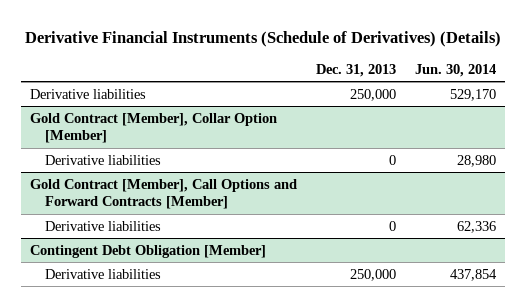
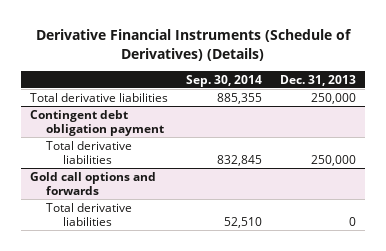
- | Dec. 31, 2013 | Jun. 30, 2014
+ | Sep. 30, 2014 | Dec. 31, 2013
- Derivative liabilities | 250,000 | 529,170
- Gold Contract [Member], Collar Option [Member]
- Derivative liabilities | 0 | 28,980
- Gold Contract [Member], Call Options and Forward Contracts [Member]
- Derivative liabilities | 0 | 62,336
- Contingent Debt Obligation [Member]
- Derivative liabilities | 250,000 | 437,854
+ Total derivative liabilities | 885,355 | 250,000
+ Contingent debt obligation payment
+ Total derivative liabilities | 832,845 | 250,000
+ Gold call options and forwards
+ Total derivative liabilities | 52,510 | 0

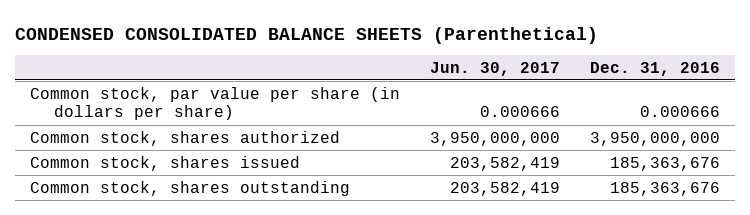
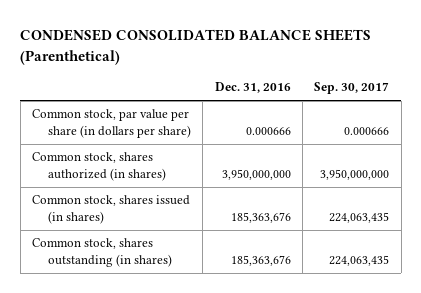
- | Jun. 30, 2017 | Dec. 31, 2016
+ | Dec. 31, 2016 | Sep. 30, 2017
- Common stock, shares authorized | 3,950,000,000 | 3,950,000,000
- Common stock, shares issued | 203,582,419 | 185,363,676
- Common stock, shares outstanding | 203,582,419 | 185,363,676
+ Common stock, shares authorized (in shares) | 3,950,000,000 | 3,950,000,000
+ Common stock, shares issued (in shares) | 185,363,676 | 224,063,435
+ Common stock, shares outstanding (in shares) | 185,363,676 | 224,063,435

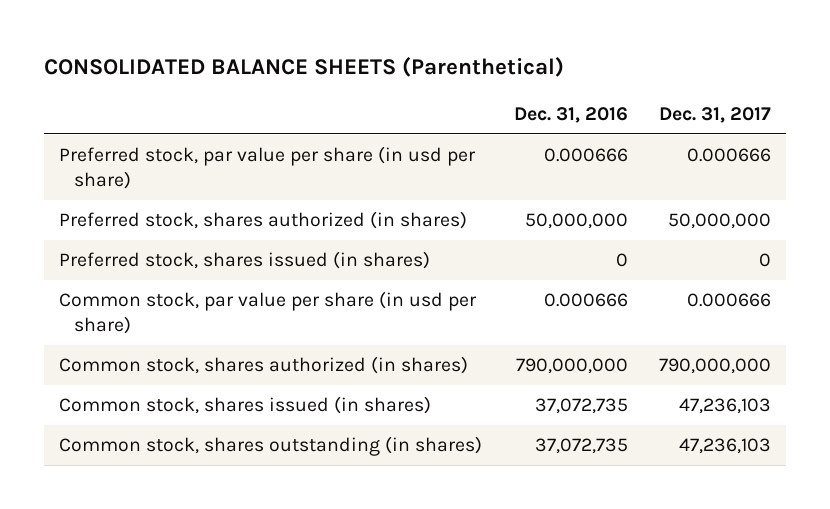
- CONDENSED CONSOLIDATED BALANCE SHEETS (Parenthetical)
+ CONSOLIDATED BALANCE SHEETS (Parenthetical)
- | Dec. 31, 2016 | Sep. 30, 2017
+ | Dec. 31, 2016 | Dec. 31, 2017
- Common stock, par value per share (in dollars per share) | 0.000666 | 0.000666
- Common stock, shares authorized (in shares) | 3,950,000,000 | 3,950,000,000
- Common stock, shares issued (in shares) | 185,363,676 | 224,063,435
- Common stock, shares outstanding (in shares) | 185,363,676 | 224,063,435
+ Preferred stock, par value per share (in usd per share) | 0.000666 | 0.000666
+ Preferred stock, shares authorized (in shares) | 50,000,000 | 50,000,000
+ Preferred stock, shares issued (in shares) | 0 | 0
+ Common stock, par value per share (in usd per share) | 0.000666 | 0.000666
+ Common stock, shares authorized (in shares) | 790,000,000 | 790,000,000
+ Common stock, shares issued (in shares) | 37,072,735 | 47,236,103
+ Common stock, shares outstanding (in shares) | 37,072,735 | 47,236,103

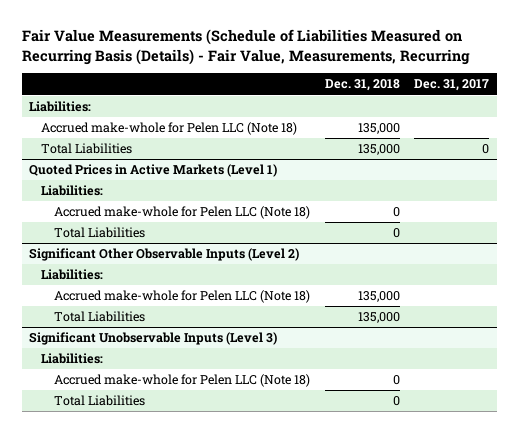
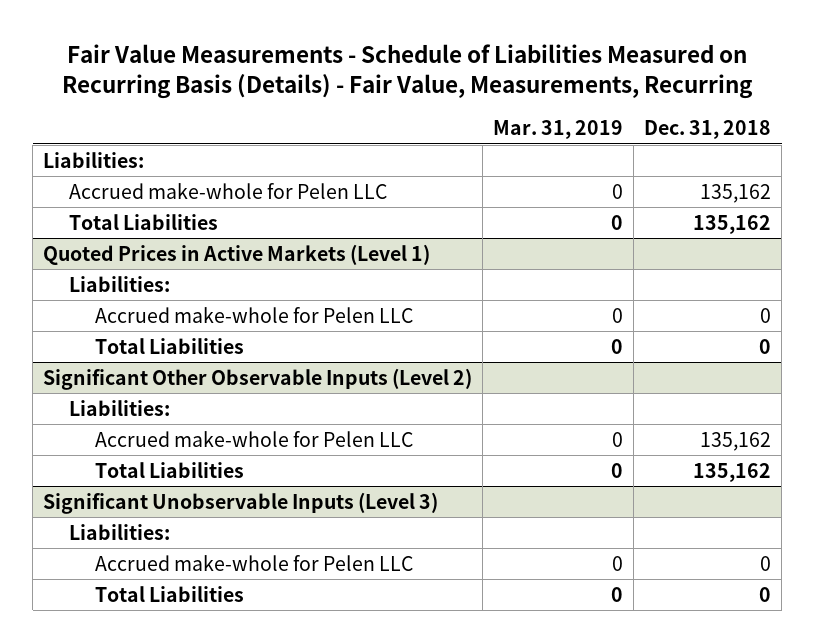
- Fair Value Measurements (Schedule of Liabilities Measured on Recurring Basis (Details) - Fair Value, Measurements, Recurring
+ Fair Value Measurements - Schedule of Liabilities Measured on Recurring Basis (Details) - Fair Value, Measurements, Recurring
- | Dec. 31, 2018 | Dec. 31, 2017
+ | Mar. 31, 2019 | Dec. 31, 2018
- Accrued make-whole for Pelen LLC (Note 18) | 135,000 |
- Total Liabilities | 135,000 | 0
+ Accrued make-whole for Pelen LLC | 0 | 135,162
+ Total Liabilities | 0 | 135,162
@ Quoted Prices in Active Markets (Level 1)
- Accrued make-whole for Pelen LLC (Note 18) | 0 |
+ Accrued make-whole for Pelen LLC | 0 | 0
@ Significant Other Observable Inputs (Level 2)
- Accrued make-whole for Pelen LLC (Note 18) | 135,000 |
- Total Liabilities | 135,000 |
+ Accrued make-whole for Pelen LLC | 0 | 135,162
+ Total Liabilities | 0 | 135,162
@ Significant Unobservable Inputs (Level 3)
- Accrued make-whole for Pelen LLC (Note 18) | 0 |
+ Accrued make-whole for Pelen LLC | 0 | 0

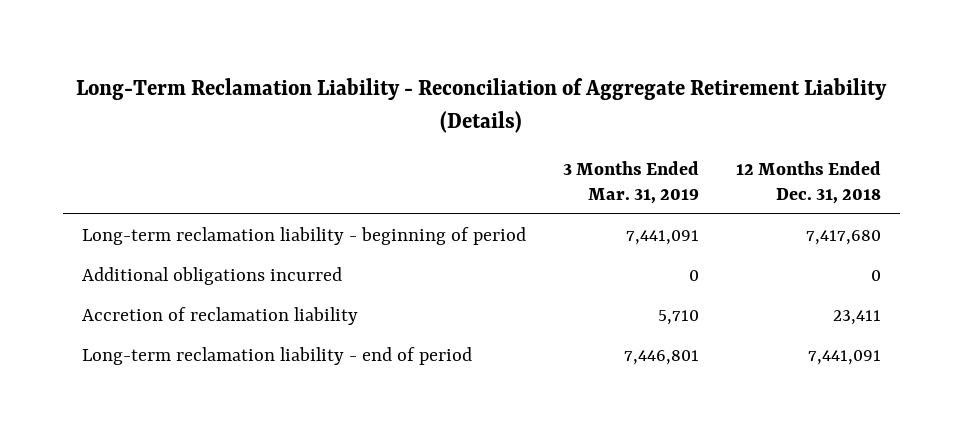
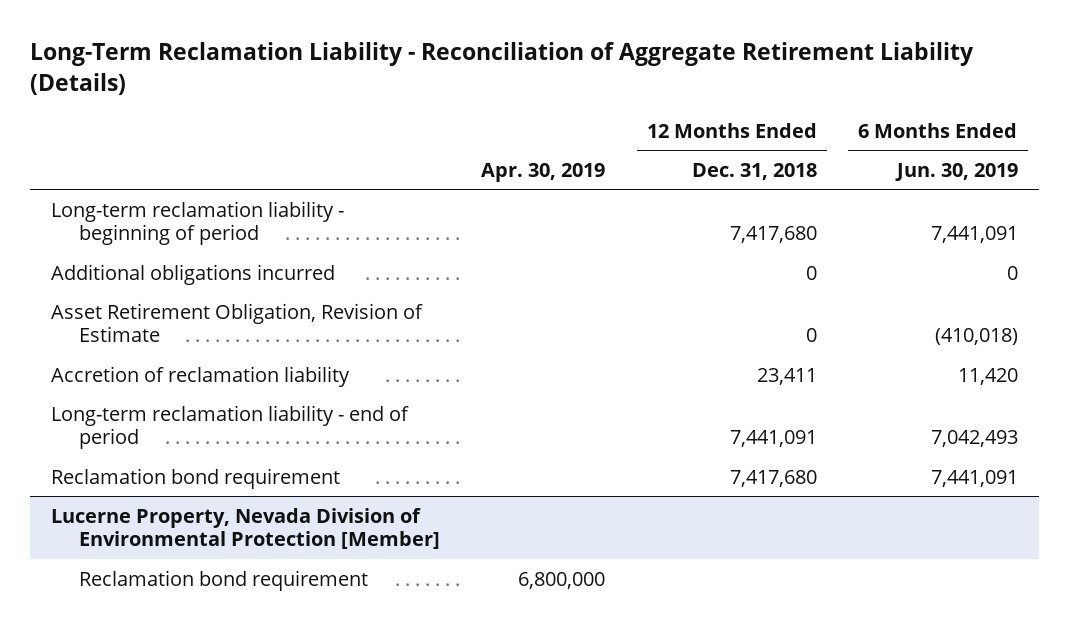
- | 3 Months Ended Mar. 31, 2019 | 12 Months Ended Dec. 31, 2018
+ | Apr. 30, 2019 | 12 Months Ended Dec. 31, 2018 | 6 Months Ended Jun. 30, 2019
+ Asset Retirement Obligation, Revision of Estimate | | 0 | (410,018)
+ Reclamation bond requirement | | 7,417,680 | 7,441,091
+ Lucerne Property, Nevada Division of Environmental Protection [Member]
+ Reclamation bond requirement | 6,800,000 | |

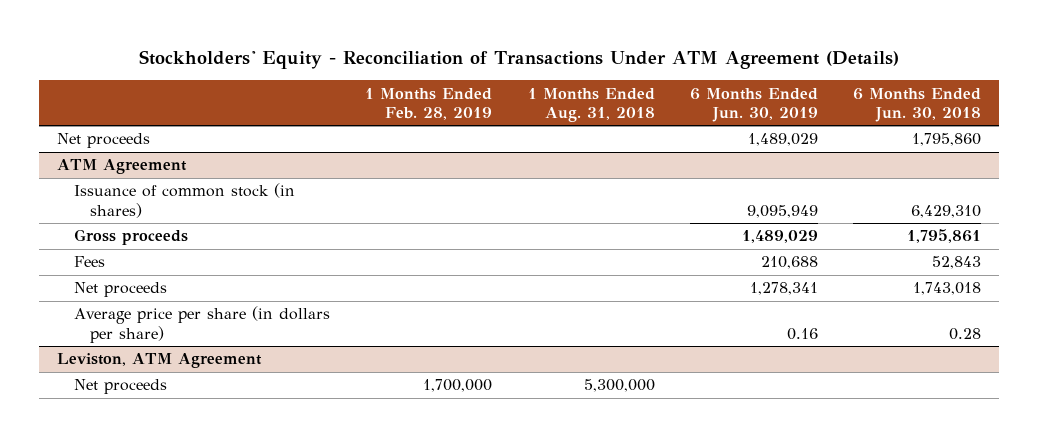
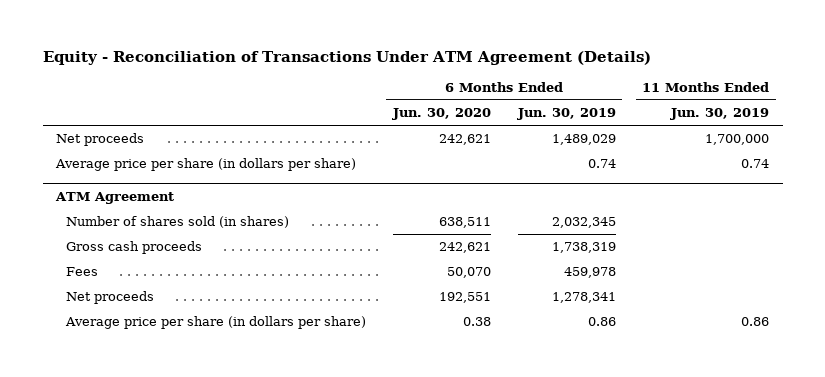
- Stockholders' Equity - Reconciliation of Transactions Under ATM Agreement (Details)
+ Equity - Reconciliation of Transactions Under ATM Agreement (Details)
- | 1 Months Ended Feb. 28, 2019 | 1 Months Ended Aug. 31, 2018 | 6 Months Ended Jun. 30, 2019 | 6 Months Ended Jun. 30, 2018
+ | 6 Months Ended Jun. 30, 2020 | 6 Months Ended Jun. 30, 2019 | 11 Months Ended Jun. 30, 2019
+ Average price per share (in dollars per share) | | 0.74 | 0.74
@ ATM Agreement
- Issuance of common stock (in shares) | | | 9,095,949 | 6,429,310
- Gross proceeds | | | 1,489,029 | 1,795,861
- Fees | | | 210,688 | 52,843
+ Number of shares sold (in shares) | 638,511 | 2,032,345 |
+ Gross cash proceeds | 242,621 | 1,738,319 |
+ Fees | 50,070 | 459,978 |
- Average price per share (in dollars per share) | | | 0.16 | 0.28
- Leviston, ATM Agreement
- Net proceeds | 1,700,000 | 5,300,000 | |
@ ATM Agreement
+ Average price per share (in dollars per share) | 0.38 | 0.86 | 0.86

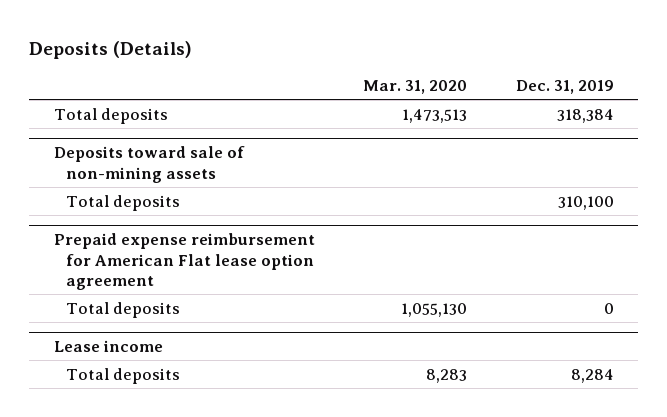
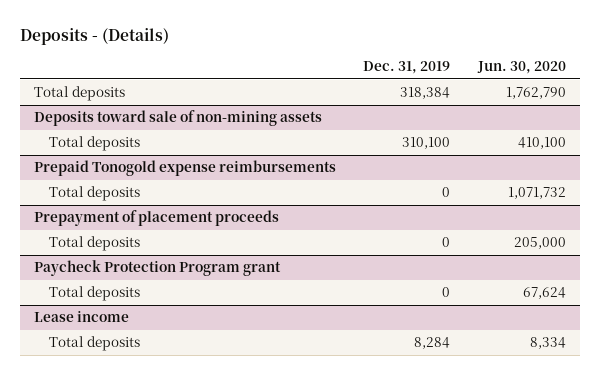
- Deposits (Details)
+ Deposits - (Details)
- | Mar. 31, 2020 | Dec. 31, 2019
+ | Dec. 31, 2019 | Jun. 30, 2020
- Prepaid expense reimbursement for American Flat lease option agreement
+ Prepaid Tonogold expense reimbursements
+ Prepayment of placement proceeds
+ Total deposits | 0 | 205,000
+ Paycheck Protection Program grant
+ Total deposits | 0 | 67,624

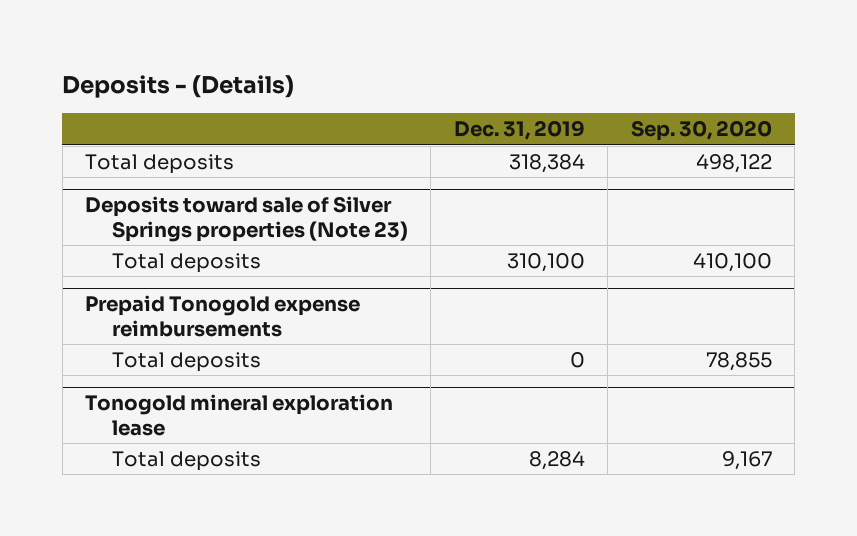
- | Dec. 31, 2019 | Jun. 30, 2020
+ | Dec. 31, 2019 | Sep. 30, 2020
- Deposits toward sale of non-mining assets
+ Deposits toward sale of Silver Springs properties (Note 23)
- Prepayment of placement proceeds
- Total deposits | 0 | 205,000
- Paycheck Protection Program grant
- Total deposits | 0 | 67,624
- Lease income
+ Tonogold mineral exploration lease

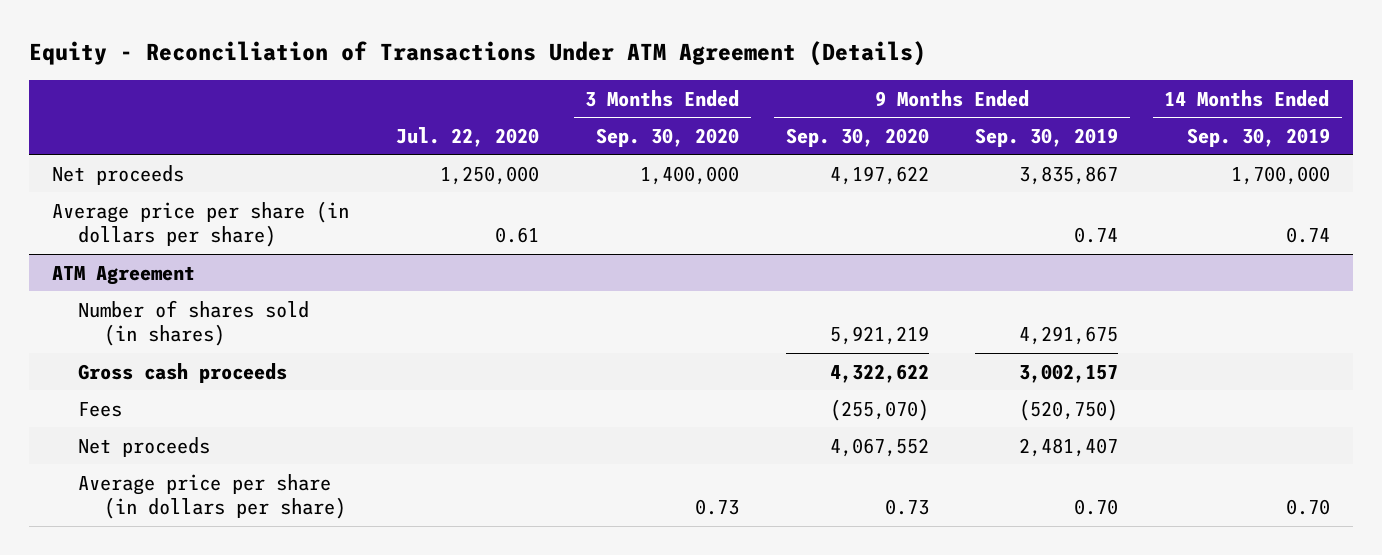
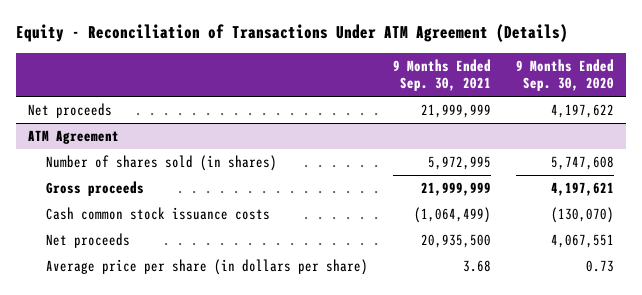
- | Jul. 22, 2020 | 3 Months Ended Sep. 30, 2020 | 9 Months Ended Sep. 30, 2020 | 9 Months Ended Sep. 30, 2019 | 14 Months Ended Sep. 30, 2019
+ | 9 Months Ended Sep. 30, 2021 | 9 Months Ended Sep. 30, 2020
- Average price per share (in dollars per share) | 0.61 | | | 0.74 | 0.74
@ ATM Agreement
- Number of shares sold (in shares) | | | 5,921,219 | 4,291,675 |
- Gross cash proceeds | | | 4,322,622 | 3,002,157 |
- Fees | | | (255,070) | (520,750) |
- Net proceeds | | | 4,067,552 | 2,481,407 |
+ Number of shares sold (in shares) | 5,972,995 | 5,747,608
+ Gross proceeds | 21,999,999 | 4,197,621
+ Cash common stock issuance costs | (1,064,499) | (130,070)
+ Net proceeds | 20,935,500 | 4,067,551

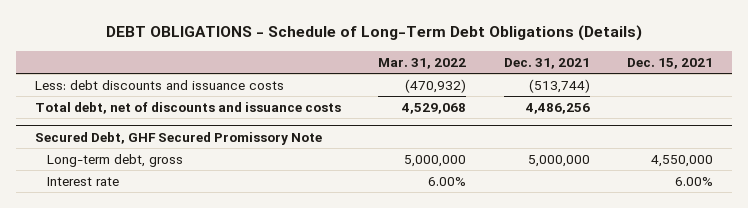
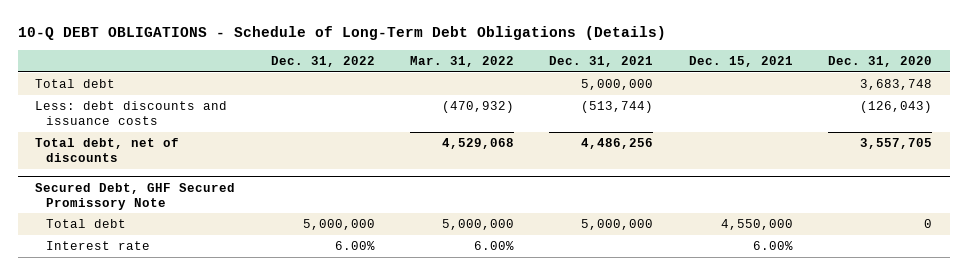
- DEBT OBLIGATIONS - Schedule of Long-Term Debt Obligations (Details)
+ 10-Q DEBT OBLIGATIONS - Schedule of Long-Term Debt Obligations (Details)
- | Mar. 31, 2022 | Dec. 31, 2021 | Dec. 15, 2021
+ | Dec. 31, 2022 | Mar. 31, 2022 | Dec. 31, 2021 | Dec. 15, 2021 | Dec. 31, 2020
+ Total debt | | | 5,000,000 | | 3,683,748
- Total debt, net of discounts and issuance costs | 4,529,068 | 4,486,256 |
+ Total debt, net of discounts | | 4,529,068 | 4,486,256 | | 3,557,705
@ Secured Debt, GHF Secured Promissory Note
- Long-term debt, gross | 5,000,000 | 5,000,000 | 4,550,000
+ Total debt | 5,000,000 | 5,000,000 | 5,000,000 | 4,550,000 | 0

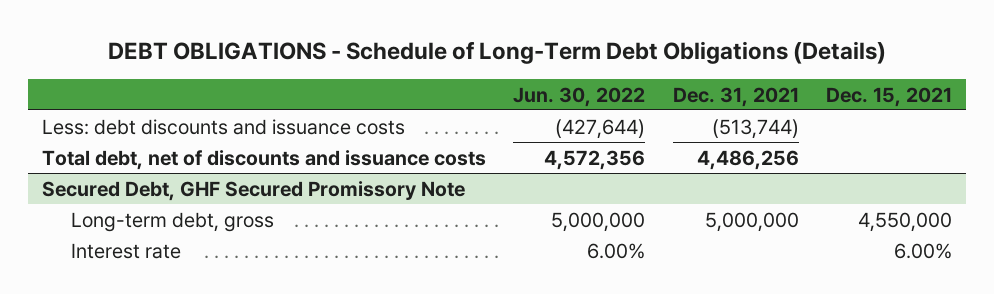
- 10-Q DEBT OBLIGATIONS - Schedule of Long-Term Debt Obligations (Details)
+ DEBT OBLIGATIONS - Schedule of Long-Term Debt Obligations (Details)
- | Dec. 31, 2022 | Mar. 31, 2022 | Dec. 31, 2021 | Dec. 15, 2021 | Dec. 31, 2020
+ | Jun. 30, 2022 | Dec. 31, 2021 | Dec. 15, 2021
- Total debt | | | 5,000,000 | | 3,683,748
- Total debt, net of discounts | | 4,529,068 | 4,486,256 | | 3,557,705
+ Total debt, net of discounts and issuance costs | 4,572,356 | 4,486,256 |
@ Secured Debt, GHF Secured Promissory Note
- Total debt | 5,000,000 | 5,000,000 | 5,000,000 | 4,550,000 | 0
+ Long-term debt, gross | 5,000,000 | 5,000,000 | 4,550,000

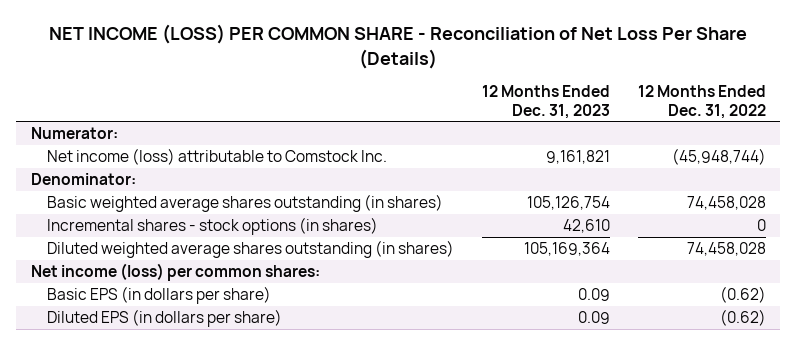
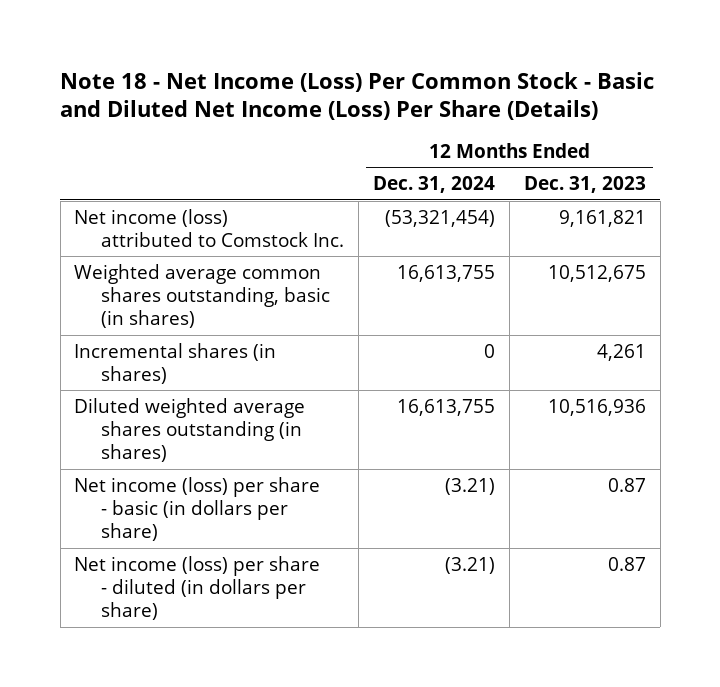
- NET INCOME (LOSS) PER COMMON SHARE - Reconciliation of Net Loss Per Share (Details)
+ Note 18 - Net Income (Loss) Per Common Stock - Basic and Diluted Net Income (Loss) Per Share (Details)
- | 12 Months Ended Dec. 31, 2023 | 12 Months Ended Dec. 31, 2022
+ | 12 Months Ended Dec. 31, 2024 | 12 Months Ended Dec. 31, 2023
- Numerator:
- Net income (loss) attributable to Comstock Inc. | 9,161,821 | (45,948,744)
- Denominator:
- Basic weighted average shares outstanding (in shares) | 105,126,754 | 74,458,028
- Incremental shares - stock options (in shares) | 42,610 | 0
- Diluted weighted average shares outstanding (in shares) | 105,169,364 | 74,458,028
- Net income (loss) per common shares:
- Basic EPS (in dollars per share) | 0.09 | (0.62)
- Diluted EPS (in dollars per share) | 0.09 | (0.62)
+ Net income (loss) attributed to Comstock Inc. | (53,321,454) | 9,161,821
+ Weighted average common shares outstanding, basic (in shares) | 16,613,755 | 10,512,675
+ Incremental shares (in shares) | 0 | 4,261
+ Diluted weighted average shares outstanding (in shares) | 16,613,755 | 10,516,936
+ Net income (loss) per share - basic (in dollars per share) | (3.21) | 0.87
+ Net income (loss) per share - diluted (in dollars per share) | (3.21) | 0.87

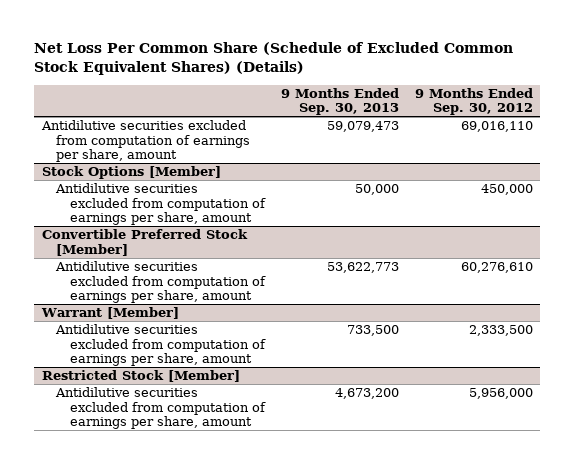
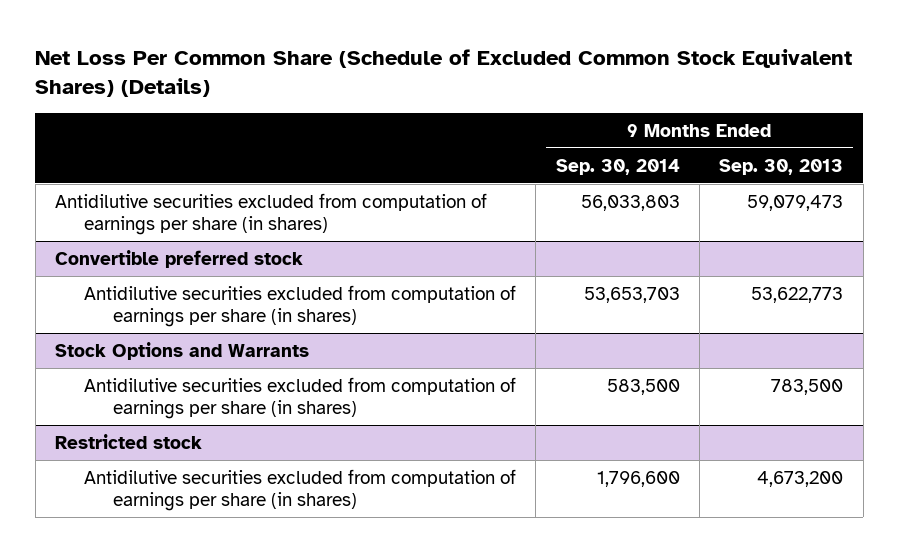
- | 9 Months Ended Sep. 30, 2013 | 9 Months Ended Sep. 30, 2012
+ | 9 Months Ended Sep. 30, 2014 | 9 Months Ended Sep. 30, 2013
- Antidilutive securities excluded from computation of earnings per share, amount | 59,079,473 | 69,016,110
- Stock Options [Member]
- Antidilutive securities excluded from computation of earnings per share, amount | 50,000 | 450,000
- Convertible Preferred Stock [Member]
- Antidilutive securities excluded from computation of earnings per share, amount | 53,622,773 | 60,276,610
- Warrant [Member]
- Antidilutive securities excluded from computation of earnings per share, amount | 733,500 | 2,333,500
- Restricted Stock [Member]
- Antidilutive securities excluded from computation of earnings per share, amount | 4,673,200 | 5,956,000
+ Antidilutive securities excluded from computation of earnings per share (in shares) | 56,033,803 | 59,079,473
+ Convertible preferred stock
+ Antidilutive securities excluded from computation of earnings per share (in shares) | 53,653,703 | 53,622,773
+ Stock Options and Warrants
+ Antidilutive securities excluded from computation of earnings per share (in shares) | 583,500 | 783,500
+ Restricted stock
+ Antidilutive securities excluded from computation of earnings per share (in shares) | 1,796,600 | 4,673,200

